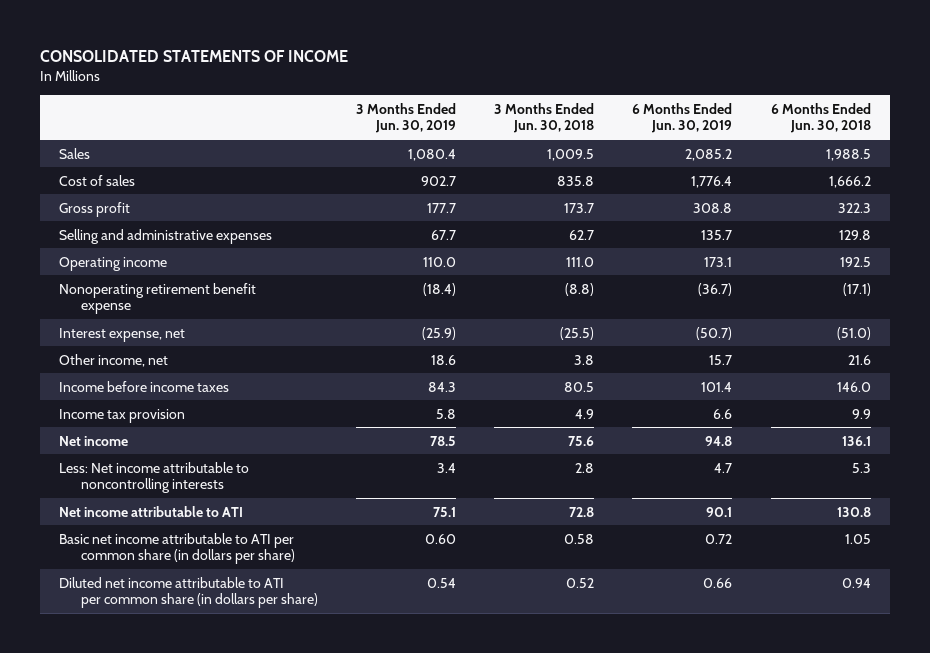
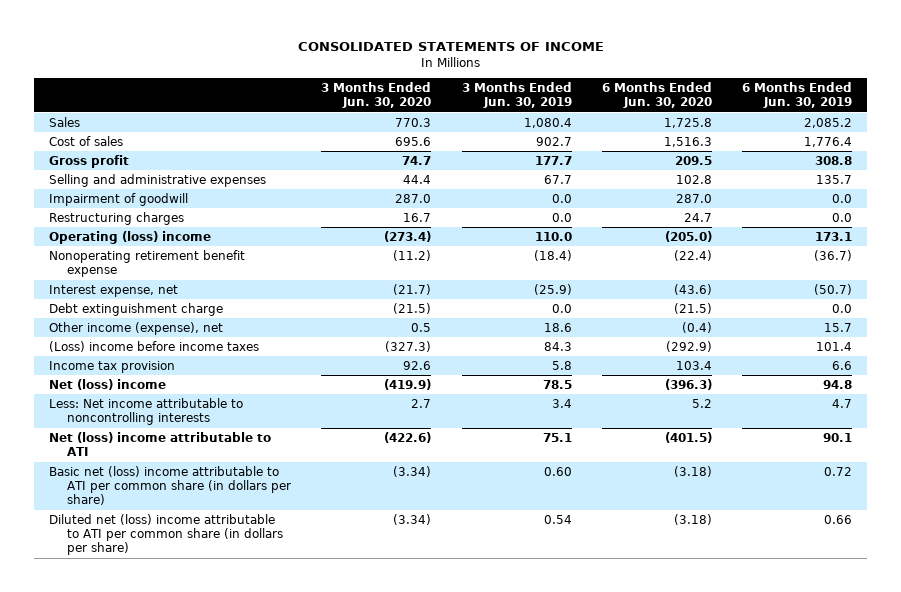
- | 3 Months Ended Jun. 30, 2019 | 3 Months Ended Jun. 30, 2018 | 6 Months Ended Jun. 30, 2019 | 6 Months Ended Jun. 30, 2018
+ | 3 Months Ended Jun. 30, 2020 | 3 Months Ended Jun. 30, 2019 | 6 Months Ended Jun. 30, 2020 | 6 Months Ended Jun. 30, 2019
- Operating income | 110.0 | 111.0 | 173.1 | 192.5
+ Impairment of goodwill | 287.0 | 0.0 | 287.0 | 0.0
+ Restructuring charges | 16.7 | 0.0 | 24.7 | 0.0
+ Operating (loss) income | (273.4) | 110.0 | (205.0) | 173.1
- Other income, net | 18.6 | 3.8 | 15.7 | 21.6
- Income before income taxes | 84.3 | 80.5 | 101.4 | 146.0
+ Debt extinguishment charge | (21.5) | 0.0 | (21.5) | 0.0
+ Other income (expense), net | 0.5 | 18.6 | (0.4) | 15.7
+ (Loss) income before income taxes | (327.3) | 84.3 | (292.9) | 101.4
- Net income | 78.5 | 75.6 | 94.8 | 136.1
+ Net (loss) income | (419.9) | 78.5 | (396.3) | 94.8
- Net income attributable to ATI | 75.1 | 72.8 | 90.1 | 130.8
- Basic net income attributable to ATI per common share (in dollars per share) | 0.60 | 0.58 | 0.72 | 1.05
- Diluted net income attributable to ATI per common share (in dollars per share) | 0.54 | 0.52 | 0.66 | 0.94
+ Net (loss) income attributable to ATI | (422.6) | 75.1 | (401.5) | 90.1
+ Basic net (loss) income attributable to ATI per common share (in dollars per share) | (3.34) | 0.60 | (3.18) | 0.72
+ Diluted net (loss) income attributable to ATI per common share (in dollars per share) | (3.34) | 0.54 | (3.18) | 0.66

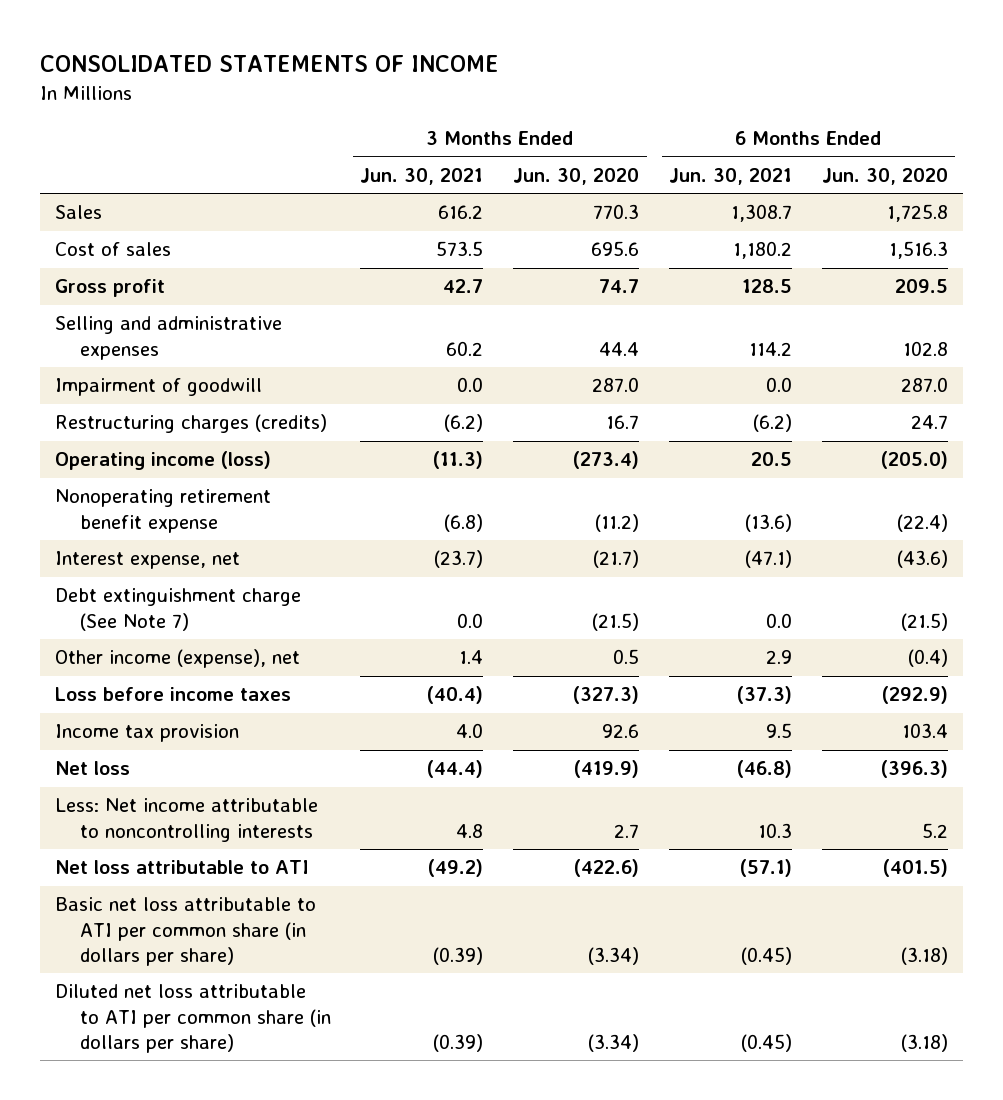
- | 3 Months Ended Jun. 30, 2020 | 3 Months Ended Jun. 30, 2019 | 6 Months Ended Jun. 30, 2020 | 6 Months Ended Jun. 30, 2019
+ | 3 Months Ended Jun. 30, 2021 | 3 Months Ended Jun. 30, 2020 | 6 Months Ended Jun. 30, 2021 | 6 Months Ended Jun. 30, 2020
- Restructuring charges | 16.7 | 0.0 | 24.7 | 0.0
- Operating (loss) income | (273.4) | 110.0 | (205.0) | 173.1
+ Restructuring charges (credits) | (6.2) | 16.7 | (6.2) | 24.7
+ Operating income (loss) | (11.3) | (273.4) | 20.5 | (205.0)
- Debt extinguishment charge | (21.5) | 0.0 | (21.5) | 0.0
+ Debt extinguishment charge (See Note 7) | 0.0 | (21.5) | 0.0 | (21.5)
- (Loss) income before income taxes | (327.3) | 84.3 | (292.9) | 101.4
+ Loss before income taxes | (40.4) | (327.3) | (37.3) | (292.9)
- Net (loss) income | (419.9) | 78.5 | (396.3) | 94.8
+ Net loss | (44.4) | (419.9) | (46.8) | (396.3)
- Net (loss) income attributable to ATI | (422.6) | 75.1 | (401.5) | 90.1
- Basic net (loss) income attributable to ATI per common share (in dollars per share) | (3.34) | 0.60 | (3.18) | 0.72
- Diluted net (loss) income attributable to ATI per common share (in dollars per share) | (3.34) | 0.54 | (3.18) | 0.66
+ Net loss attributable to ATI | (49.2) | (422.6) | (57.1) | (401.5)
+ Basic net loss attributable to ATI per common share (in dollars per share) | (0.39) | (3.34) | (0.45) | (3.18)
+ Diluted net loss attributable to ATI per common share (in dollars per share) | (0.39) | (3.34) | (0.45) | (3.18)

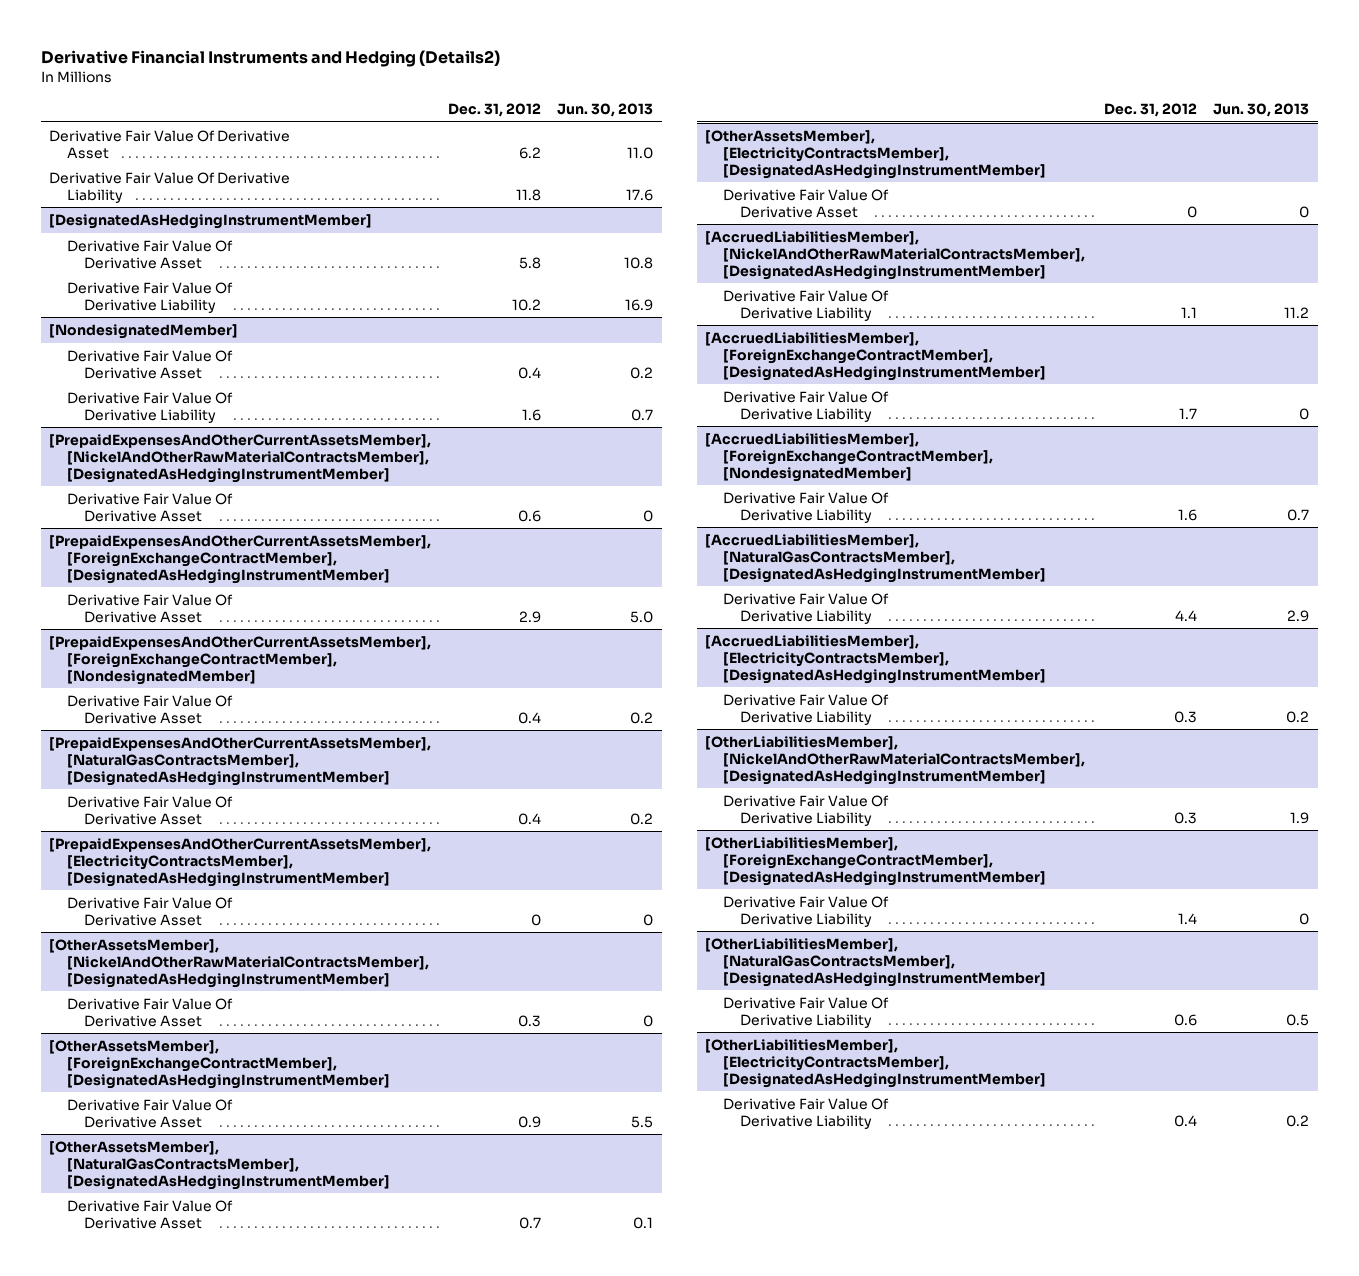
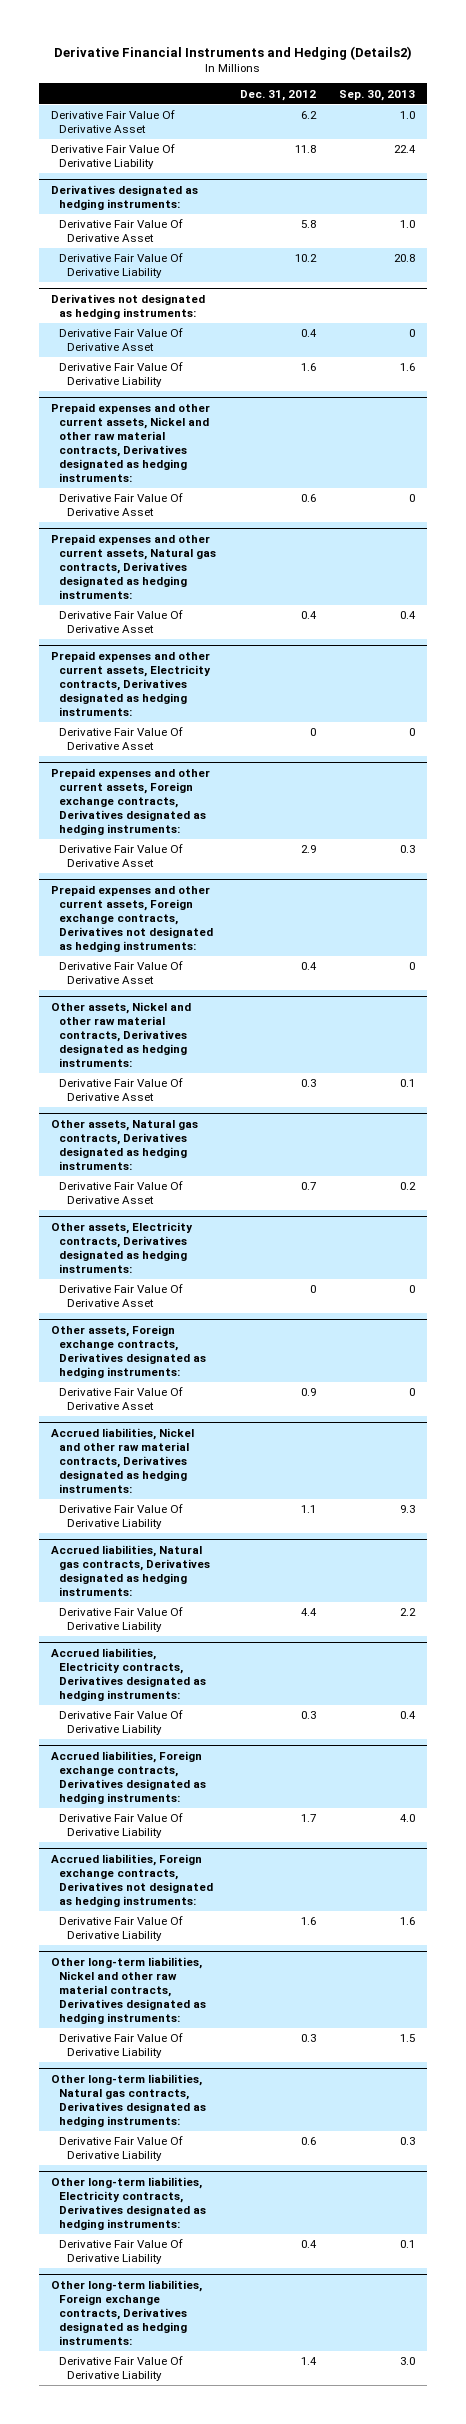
- | Dec. 31, 2012 | Jun. 30, 2013
+ | Dec. 31, 2012 | Sep. 30, 2013
- [DesignatedAsHedgingInstrumentMember]
+ Derivatives designated as hedging instruments:
- [NondesignatedMember]
+ Derivatives not designated as hedging instruments:
- [PrepaidExpensesAndOtherCurrentAssetsMember], [NickelAndOtherRawMaterialContractsMember], [DesignatedAsHedgingInstrumentMember]
+ Prepaid expenses and other current assets, Nickel and other raw material contracts, Derivatives designated as hedging instruments:
- [PrepaidExpensesAndOtherCurrentAssetsMember], [ForeignExchangeContractMember], [DesignatedAsHedgingInstrumentMember]
- Derivative Fair Value Of Derivative Asset | 2.9 | 5.0
- [PrepaidExpensesAndOtherCurrentAssetsMember], [ForeignExchangeContractMember], [NondesignatedMember]
- Derivative Fair Value Of Derivative Asset | 0.4 | 0.2
- [PrepaidExpensesAndOtherCurrentAssetsMember], [NaturalGasContractsMember], [DesignatedAsHedgingInstrumentMember]
+ Prepaid expenses and other current assets, Natural gas contracts, Derivatives designated as hedging instruments:
- [PrepaidExpensesAndOtherCurrentAssetsMember], [ElectricityContractsMember], [DesignatedAsHedgingInstrumentMember]
+ Prepaid expenses and other current assets, Electricity contracts, Derivatives designated as hedging instruments:
- [OtherAssetsMember], [NickelAndOtherRawMaterialContractsMember], [DesignatedAsHedgingInstrumentMember]
+ Prepaid expenses and other current assets, Foreign exchange contracts, Derivatives designated as hedging instruments:
+ Derivative Fair Value Of Derivative Asset | 2.9 | 0.3
+ Prepaid expenses and other current assets, Foreign exchange contracts, Derivatives not designated as hedging instruments:
+ Derivative Fair Value Of Derivative Asset | 0.4 | 0
+ Other assets, Nickel and other raw material contracts, Derivatives designated as hedging instruments:
- [OtherAssetsMember], [ForeignExchangeContractMember], [DesignatedAsHedgingInstrumentMember]
- Derivative Fair Value Of Derivative Asset | 0.9 | 5.5
- [OtherAssetsMember], [NaturalGasContractsMember], [DesignatedAsHedgingInstrumentMember]
+ Other assets, Natural gas contracts, Derivatives designated as hedging instruments:
- [OtherAssetsMember], [ElectricityContractsMember], [DesignatedAsHedgingInstrumentMember]
+ Other assets, Electricity contracts, Derivatives designated as hedging instruments:
- [AccruedLiabilitiesMember], [NickelAndOtherRawMaterialContractsMember], [DesignatedAsHedgingInstrumentMember]
+ Other assets, Foreign exchange contracts, Derivatives designated as hedging instruments:
+ Derivative Fair Value Of Derivative Asset | 0.9 | 0
+ Accrued liabilities, Nickel and other raw material contracts, Derivatives designated as hedging instruments:
- [AccruedLiabilitiesMember], [ForeignExchangeContractMember], [DesignatedAsHedgingInstrumentMember]
- Derivative Fair Value Of Derivative Liability | 1.7 | 0
- [AccruedLiabilitiesMember], [ForeignExchangeContractMember], [NondesignatedMember]
- Derivative Fair Value Of Derivative Liability | 1.6 | 0.7
- [AccruedLiabilitiesMember], [NaturalGasContractsMember], [DesignatedAsHedgingInstrumentMember]
+ Accrued liabilities, Natural gas contracts, Derivatives designated as hedging instruments:
- [AccruedLiabilitiesMember], [ElectricityContractsMember], [DesignatedAsHedgingInstrumentMember]
+ Accrued liabilities, Electricity contracts, Derivatives designated as hedging instruments:
- [OtherLiabilitiesMember], [NickelAndOtherRawMaterialContractsMember], [DesignatedAsHedgingInstrumentMember]
+ Accrued liabilities, Foreign exchange contracts, Derivatives designated as hedging instruments:
+ Derivative Fair Value Of Derivative Liability | 1.7 | 4.0
+ Accrued liabilities, Foreign exchange contracts, Derivatives not designated as hedging instruments:
+ Derivative Fair Value Of Derivative Liability | 1.6 | 1.6
+ Other long-term liabilities, Nickel and other raw material contracts, Derivatives designated as hedging instruments:
- [OtherLiabilitiesMember], [ForeignExchangeContractMember], [DesignatedAsHedgingInstrumentMember]
- Derivative Fair Value Of Derivative Liability | 1.4 | 0
- [OtherLiabilitiesMember], [NaturalGasContractsMember], [DesignatedAsHedgingInstrumentMember]
+ Other long-term liabilities, Natural gas contracts, Derivatives designated as hedging instruments:
- [OtherLiabilitiesMember], [ElectricityContractsMember], [DesignatedAsHedgingInstrumentMember]
+ Other long-term liabilities, Electricity contracts, Derivatives designated as hedging instruments:
+ Other long-term liabilities, Foreign exchange contracts, Derivatives designated as hedging instruments:
+ Derivative Fair Value Of Derivative Liability | 1.4 | 3.0

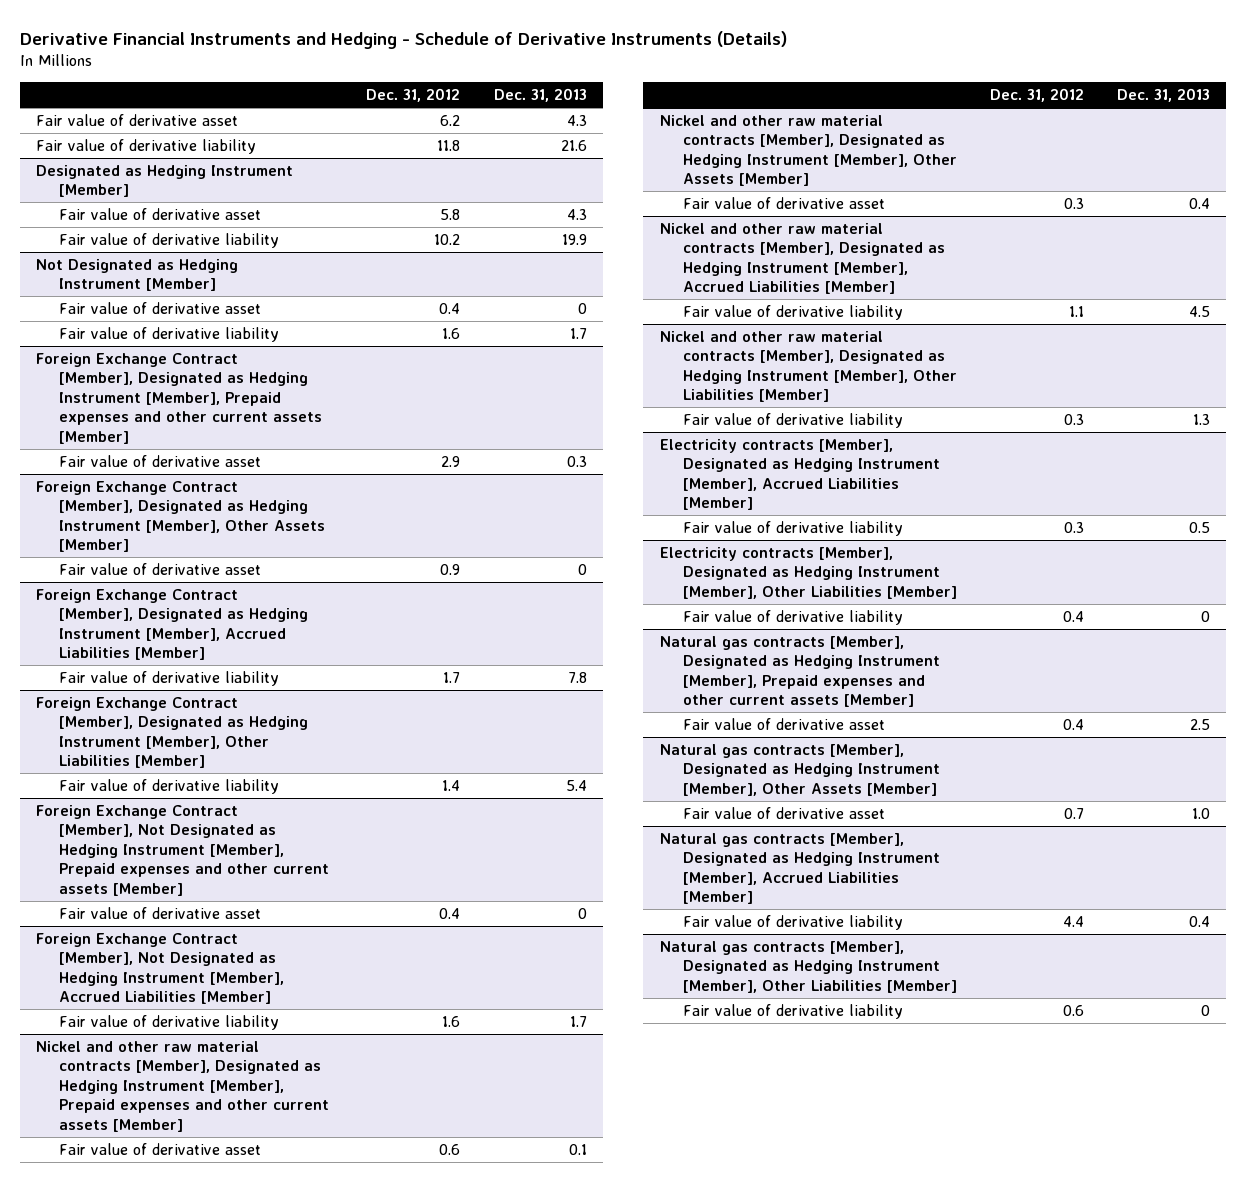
- Derivative Financial Instruments and Hedging (Details2)
+ Derivative Financial Instruments and Hedging - Schedule of Derivative Instruments (Details)
- | Dec. 31, 2012 | Sep. 30, 2013
+ | Dec. 31, 2012 | Dec. 31, 2013
- Derivative Fair Value Of Derivative Asset | 6.2 | 1.0
- Derivative Fair Value Of Derivative Liability | 11.8 | 22.4
- Derivatives designated as hedging instruments:
- Derivative Fair Value Of Derivative Asset | 5.8 | 1.0
- Derivative Fair Value Of Derivative Liability | 10.2 | 20.8
- Derivatives not designated as hedging instruments:
- Derivative Fair Value Of Derivative Asset | 0.4 | 0
- Derivative Fair Value Of Derivative Liability | 1.6 | 1.6
- Prepaid expenses and other current assets, Nickel and other raw material contracts, Derivatives designated as hedging instruments:
- Derivative Fair Value Of Derivative Asset | 0.6 | 0
- Prepaid expenses and other current assets, Natural gas contracts, Derivatives designated as hedging instruments:
- Derivative Fair Value Of Derivative Asset | 0.4 | 0.4
- Prepaid expenses and other current assets, Electricity contracts, Derivatives designated as hedging instruments:
- Derivative Fair Value Of Derivative Asset | 0 | 0
- Prepaid expenses and other current assets, Foreign exchange contracts, Derivatives designated as hedging instruments:
- Derivative Fair Value Of Derivative Asset | 2.9 | 0.3
- Prepaid expenses and other current assets, Foreign exchange contracts, Derivatives not designated as hedging instruments:
- Derivative Fair Value Of Derivative Asset | 0.4 | 0
- Other assets, Nickel and other raw material contracts, Derivatives designated as hedging instruments:
- Derivative Fair Value Of Derivative Asset | 0.3 | 0.1
- Other assets, Natural gas contracts, Derivatives designated as hedging instruments:
- Derivative Fair Value Of Derivative Asset | 0.7 | 0.2
- Other assets, Electricity contracts, Derivatives designated as hedging instruments:
- Derivative Fair Value Of Derivative Asset | 0 | 0
- Other assets, Foreign exchange contracts, Derivatives designated as hedging instruments:
- Derivative Fair Value Of Derivative Asset | 0.9 | 0
- Accrued liabilities, Nickel and other raw material contracts, Derivatives designated as hedging instruments:
- Derivative Fair Value Of Derivative Liability | 1.1 | 9.3
- Accrued liabilities, Natural gas contracts, Derivatives designated as hedging instruments:
- Derivative Fair Value Of Derivative Liability | 4.4 | 2.2
- Accrued liabilities, Electricity contracts, Derivatives designated as hedging instruments:
- Derivative Fair Value Of Derivative Liability | 0.3 | 0.4
- Accrued liabilities, Foreign exchange contracts, Derivatives designated as hedging instruments:
- Derivative Fair Value Of Derivative Liability | 1.7 | 4.0
- Accrued liabilities, Foreign exchange contracts, Derivatives not designated as hedging instruments:
- Derivative Fair Value Of Derivative Liability | 1.6 | 1.6
- Other long-term liabilities, Nickel and other raw material contracts, Derivatives designated as hedging instruments:
- Derivative Fair Value Of Derivative Liability | 0.3 | 1.5
- Other long-term liabilities, Natural gas contracts, Derivatives designated as hedging instruments:
- Derivative Fair Value Of Derivative Liability | 0.6 | 0.3
- Other long-term liabilities, Electricity contracts, Derivatives designated as hedging instruments:
- Derivative Fair Value Of Derivative Liability | 0.4 | 0.1
- Other long-term liabilities, Foreign exchange contracts, Derivatives designated as hedging instruments:
- Derivative Fair Value Of Derivative Liability | 1.4 | 3.0
+ Fair value of derivative asset | 6.2 | 4.3
+ Fair value of derivative liability | 11.8 | 21.6
+ Designated as Hedging Instrument [Member]
+ Fair value of derivative asset | 5.8 | 4.3
+ Fair value of derivative liability | 10.2 | 19.9
+ Not Designated as Hedging Instrument [Member]
+ Fair value of derivative asset | 0.4 | 0
+ Fair value of derivative liability | 1.6 | 1.7
+ Foreign Exchange Contract [Member], Designated as Hedging Instrument [Member], Prepaid expenses and other current assets [Member]
+ Fair value of derivative asset | 2.9 | 0.3
+ Foreign Exchange Contract [Member], Designated as Hedging Instrument [Member], Other Assets [Member]
+ Fair value of derivative asset | 0.9 | 0
+ Foreign Exchange Contract [Member], Designated as Hedging Instrument [Member], Accrued Liabilities [Member]
+ Fair value of derivative liability | 1.7 | 7.8
+ Foreign Exchange Contract [Member], Designated as Hedging Instrument [Member], Other Liabilities [Member]
+ Fair value of derivative liability | 1.4 | 5.4
+ Foreign Exchange Contract [Member], Not Designated as Hedging Instrument [Member], Prepaid expenses and other current assets [Member]
+ Fair value of derivative asset | 0.4 | 0
+ Foreign Exchange Contract [Member], Not Designated as Hedging Instrument [Member], Accrued Liabilities [Member]
+ Fair value of derivative liability | 1.6 | 1.7
+ Nickel and other raw material contracts [Member], Designated as Hedging Instrument [Member], Prepaid expenses and other current assets [Member]
+ Fair value of derivative asset | 0.6 | 0.1
+ Nickel and other raw material contracts [Member], Designated as Hedging Instrument [Member], Other Assets [Member]
+ Fair value of derivative asset | 0.3 | 0.4
+ Nickel and other raw material contracts [Member], Designated as Hedging Instrument [Member], Accrued Liabilities [Member]
+ Fair value of derivative liability | 1.1 | 4.5
+ Nickel and other raw material contracts [Member], Designated as Hedging Instrument [Member], Other Liabilities [Member]
+ Fair value of derivative liability | 0.3 | 1.3
+ Electricity contracts [Member], Designated as Hedging Instrument [Member], Accrued Liabilities [Member]
+ Fair value of derivative liability | 0.3 | 0.5
+ Electricity contracts [Member], Designated as Hedging Instrument [Member], Other Liabilities [Member]
+ Fair value of derivative liability | 0.4 | 0
+ Natural gas contracts [Member], Designated as Hedging Instrument [Member], Prepaid expenses and other current assets [Member]
+ Fair value of derivative asset | 0.4 | 2.5
+ Natural gas contracts [Member], Designated as Hedging Instrument [Member], Other Assets [Member]
+ Fair value of derivative asset | 0.7 | 1.0
+ Natural gas contracts [Member], Designated as Hedging Instrument [Member], Accrued Liabilities [Member]
+ Fair value of derivative liability | 4.4 | 0.4
+ Natural gas contracts [Member], Designated as Hedging Instrument [Member], Other Liabilities [Member]
+ Fair value of derivative liability | 0.6 | 0

